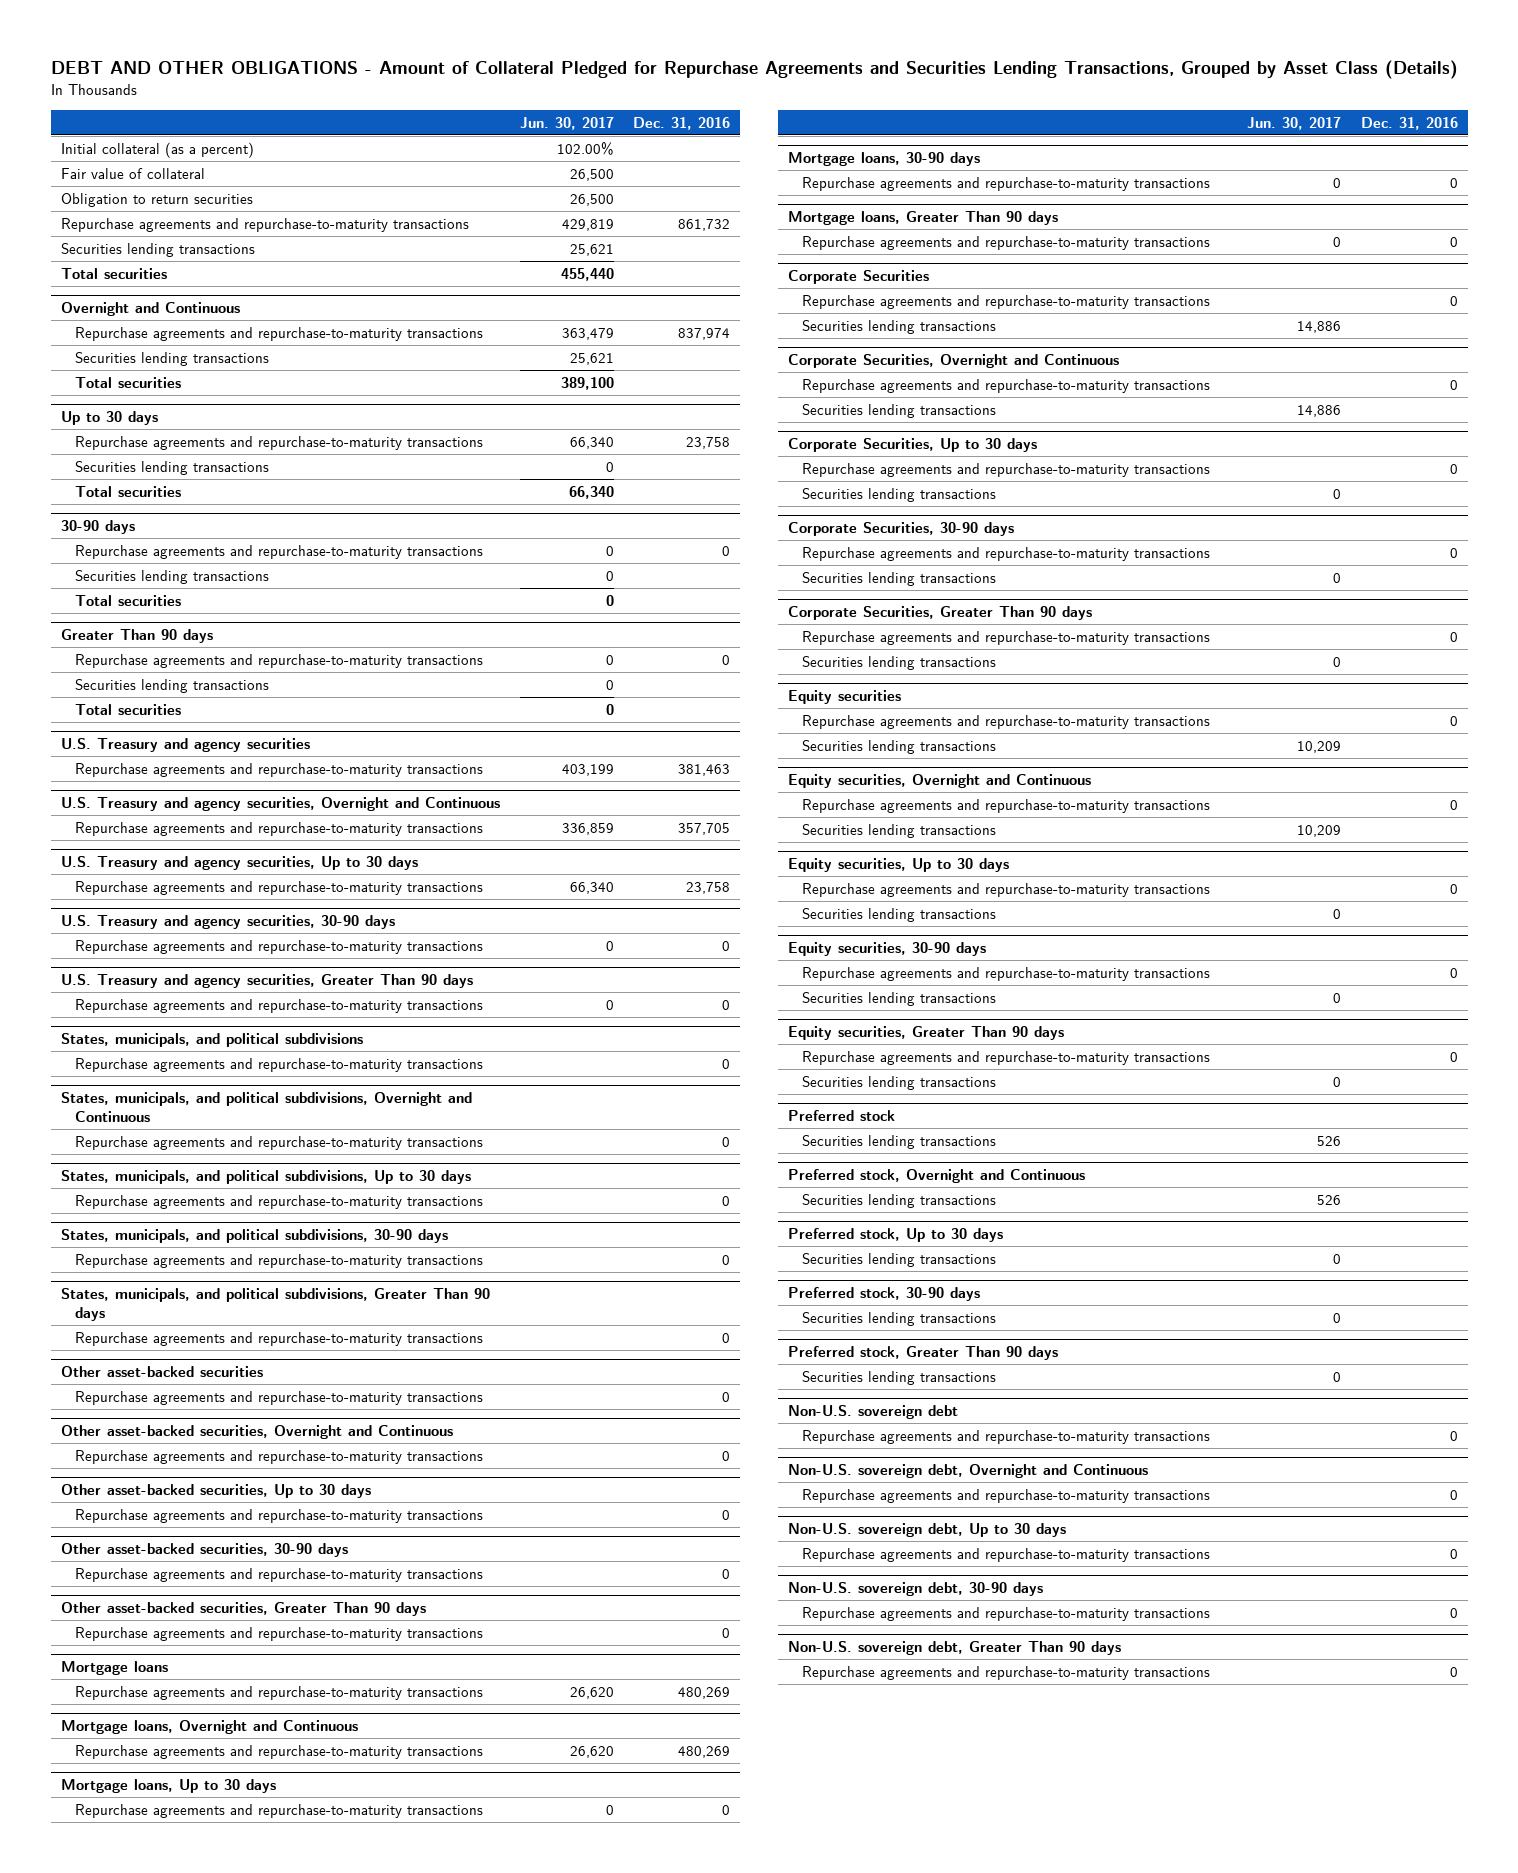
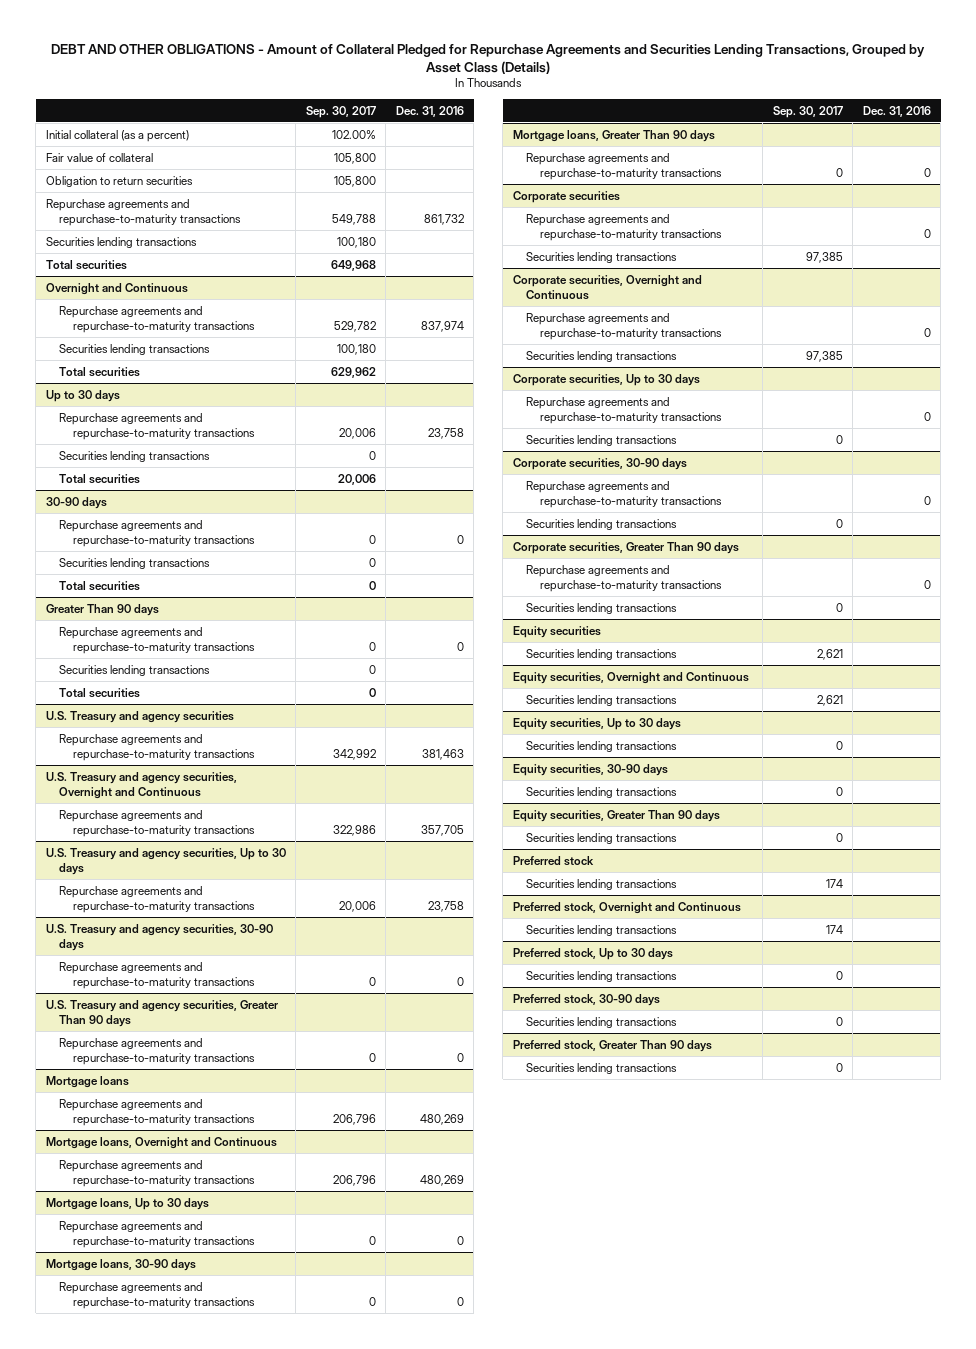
- | Jun. 30, 2017 | Dec. 31, 2016
+ | Sep. 30, 2017 | Dec. 31, 2016
- States, municipals, and political subdivisions
- Repurchase agreements and repurchase-to-maturity transactions | | 0
- States, municipals, and political subdivisions, Overnight and Continuous
- Repurchase agreements and repurchase-to-maturity transactions | | 0
- States, municipals, and political subdivisions, Up to 30 days
- Repurchase agreements and repurchase-to-maturity transactions | | 0
- States, municipals, and political subdivisions, 30-90 days
- Repurchase agreements and repurchase-to-maturity transactions | | 0
- States, municipals, and political subdivisions, Greater Than 90 days
- Repurchase agreements and repurchase-to-maturity transactions | | 0
- Other asset-backed securities
- Repurchase agreements and repurchase-to-maturity transactions | | 0
- Other asset-backed securities, Overnight and Continuous
- Repurchase agreements and repurchase-to-maturity transactions | | 0
- Other asset-backed securities, Up to 30 days
- Repurchase agreements and repurchase-to-maturity transactions | | 0
- Other asset-backed securities, 30-90 days
- Repurchase agreements and repurchase-to-maturity transactions | | 0
- Other asset-backed securities, Greater Than 90 days
- Repurchase agreements and repurchase-to-maturity transactions | | 0
- Corporate Securities
+ Corporate securities
- Corporate Securities, Overnight and Continuous
+ Corporate securities, Overnight and Continuous
- Corporate Securities, Up to 30 days
+ Corporate securities, Up to 30 days
- Corporate Securities, 30-90 days
+ Corporate securities, 30-90 days
- Corporate Securities, Greater Than 90 days
+ Corporate securities, Greater Than 90 days
@ Equity securities
- Repurchase agreements and repurchase-to-maturity transactions | | 0
@ Equity securities, Overnight and Continuous
- Repurchase agreements and repurchase-to-maturity transactions | | 0
@ Equity securities, Up to 30 days
- Repurchase agreements and repurchase-to-maturity transactions | | 0
@ Equity securities, 30-90 days
- Repurchase agreements and repurchase-to-maturity transactions | | 0
@ Equity securities, Greater Than 90 days
- Repurchase agreements and repurchase-to-maturity transactions | | 0
- Non-U.S. sovereign debt
- Repurchase agreements and repurchase-to-maturity transactions | | 0
- Non-U.S. sovereign debt, Overnight and Continuous
- Repurchase agreements and repurchase-to-maturity transactions | | 0
- Non-U.S. sovereign debt, Up to 30 days
- Repurchase agreements and repurchase-to-maturity transactions | | 0
- Non-U.S. sovereign debt, 30-90 days
- Repurchase agreements and repurchase-to-maturity transactions | | 0
- Non-U.S. sovereign debt, Greater Than 90 days
- Repurchase agreements and repurchase-to-maturity transactions | | 0

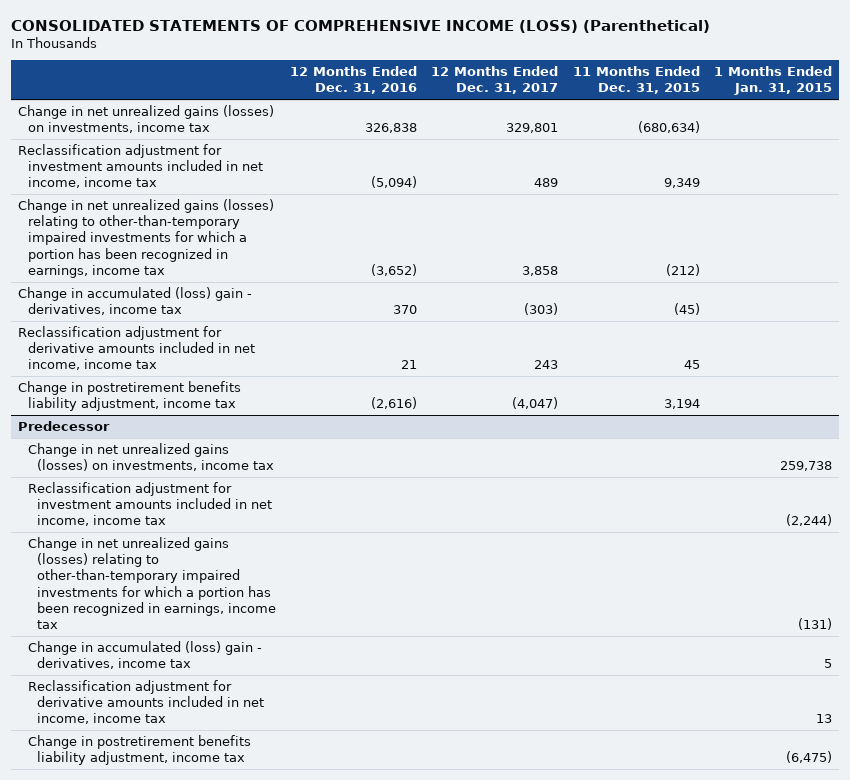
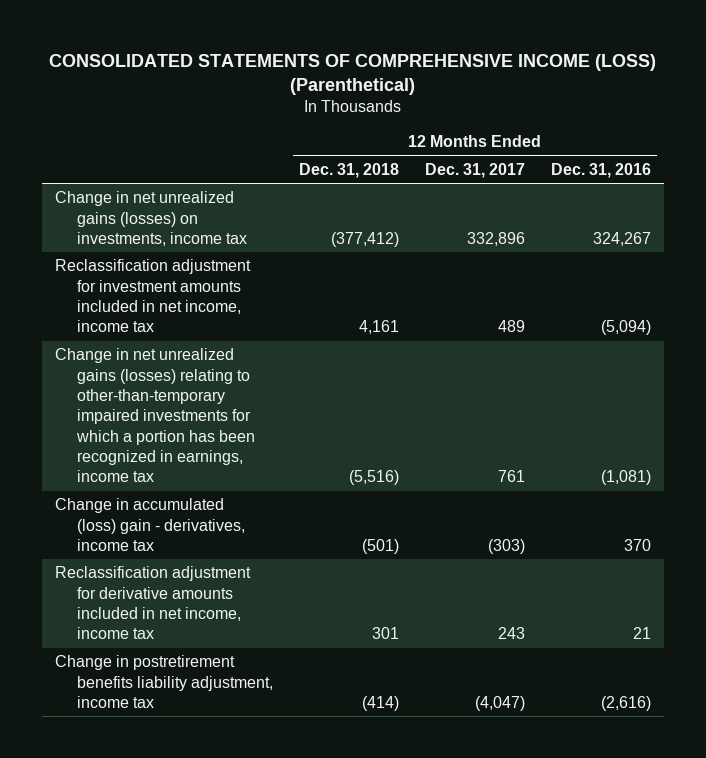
- | 12 Months Ended Dec. 31, 2016 | 12 Months Ended Dec. 31, 2017 | 11 Months Ended Dec. 31, 2015 | 1 Months Ended Jan. 31, 2015
+ | 12 Months Ended Dec. 31, 2018 | 12 Months Ended Dec. 31, 2017 | 12 Months Ended Dec. 31, 2016
- Change in net unrealized gains (losses) on investments, income tax | 326,838 | 329,801 | (680,634) |
+ Change in net unrealized gains (losses) on investments, income tax | (377,412) | 332,896 | 324,267
- Change in net unrealized gains (losses) relating to other-than-temporary impaired investments for which a portion has been recognized in earnings, income tax | (3,652) | 3,858 | (212) |
+ Change in net unrealized gains (losses) relating to other-than-temporary impaired investments for which a portion has been recognized in earnings, income tax | (5,516) | 761 | (1,081)
- Predecessor
- Change in net unrealized gains (losses) on investments, income tax | | | | 259,738
- Reclassification adjustment for investment amounts included in net income, income tax | | | | (2,244)
- Change in net unrealized gains (losses) relating to other-than-temporary impaired investments for which a portion has been recognized in earnings, income tax | | | | (131)
- Change in accumulated (loss) gain - derivatives, income tax | | | | 5
- Reclassification adjustment for derivative amounts included in net income, income tax | | | | 13
- Change in postretirement benefits liability adjustment, income tax | | | | (6,475)

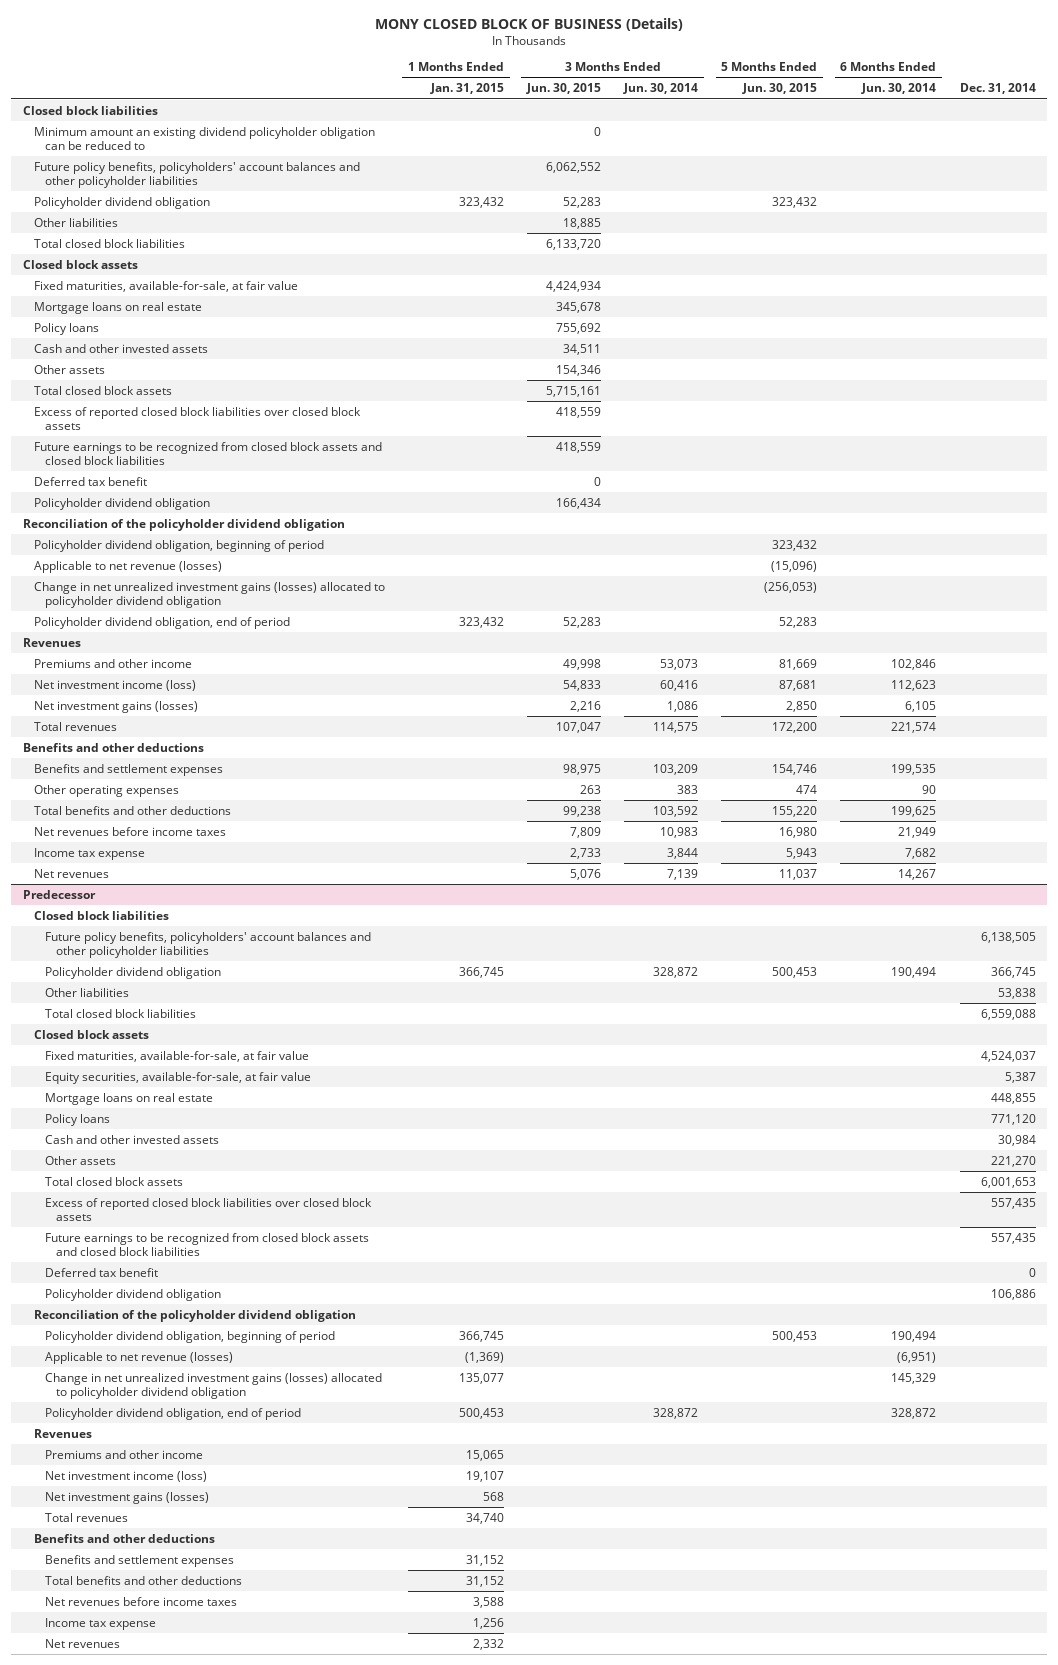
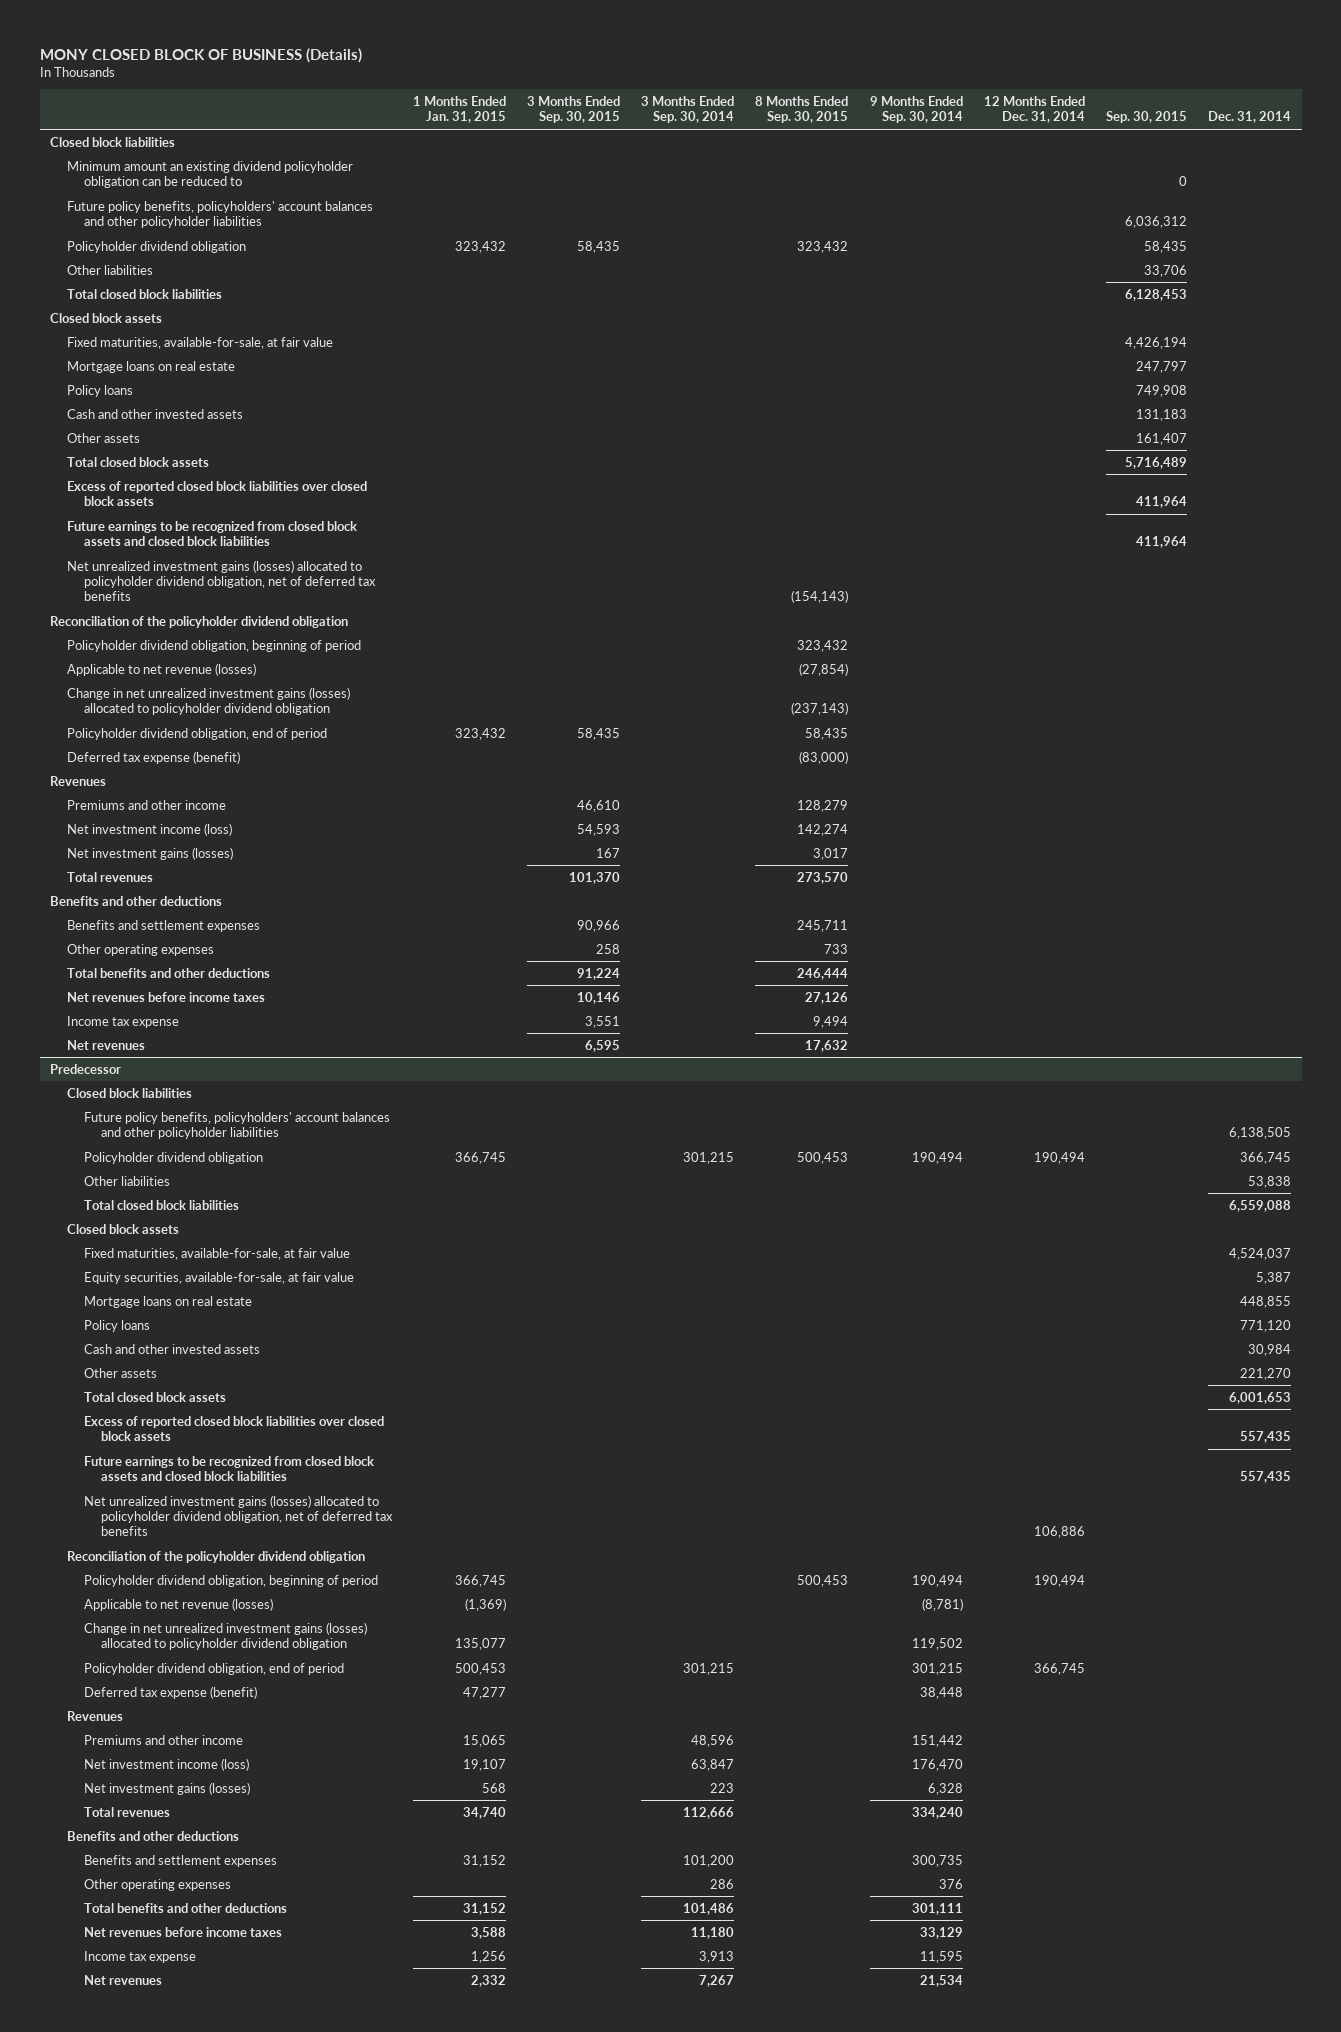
- | 1 Months Ended Jan. 31, 2015 | 3 Months Ended Jun. 30, 2015 | 3 Months Ended Jun. 30, 2014 | 5 Months Ended Jun. 30, 2015 | 6 Months Ended Jun. 30, 2014 | Dec. 31, 2014
+ | 1 Months Ended Jan. 31, 2015 | 3 Months Ended Sep. 30, 2015 | 3 Months Ended Sep. 30, 2014 | 8 Months Ended Sep. 30, 2015 | 9 Months Ended Sep. 30, 2014 | 12 Months Ended Dec. 31, 2014 | Sep. 30, 2015 | Dec. 31, 2014
- Deferred tax benefit | | 0 | | | |
- Policyholder dividend obligation | | 166,434 | | | |
+ Net unrealized investment gains (losses) allocated to policyholder dividend obligation, net of deferred tax benefits | | | | (154,143) | | | |
+ Deferred tax expense (benefit) | | | | (83,000) | | | |
@ Predecessor
- Deferred tax benefit | | | | | | 0
- Policyholder dividend obligation | | | | | | 106,886
+ Net unrealized investment gains (losses) allocated to policyholder dividend obligation, net of deferred tax benefits | | | | | | 106,886 | |
+ Deferred tax expense (benefit) | 47,277 | | | | 38,448 | | |
+ Other operating expenses | | | 286 | | 376 | | |

